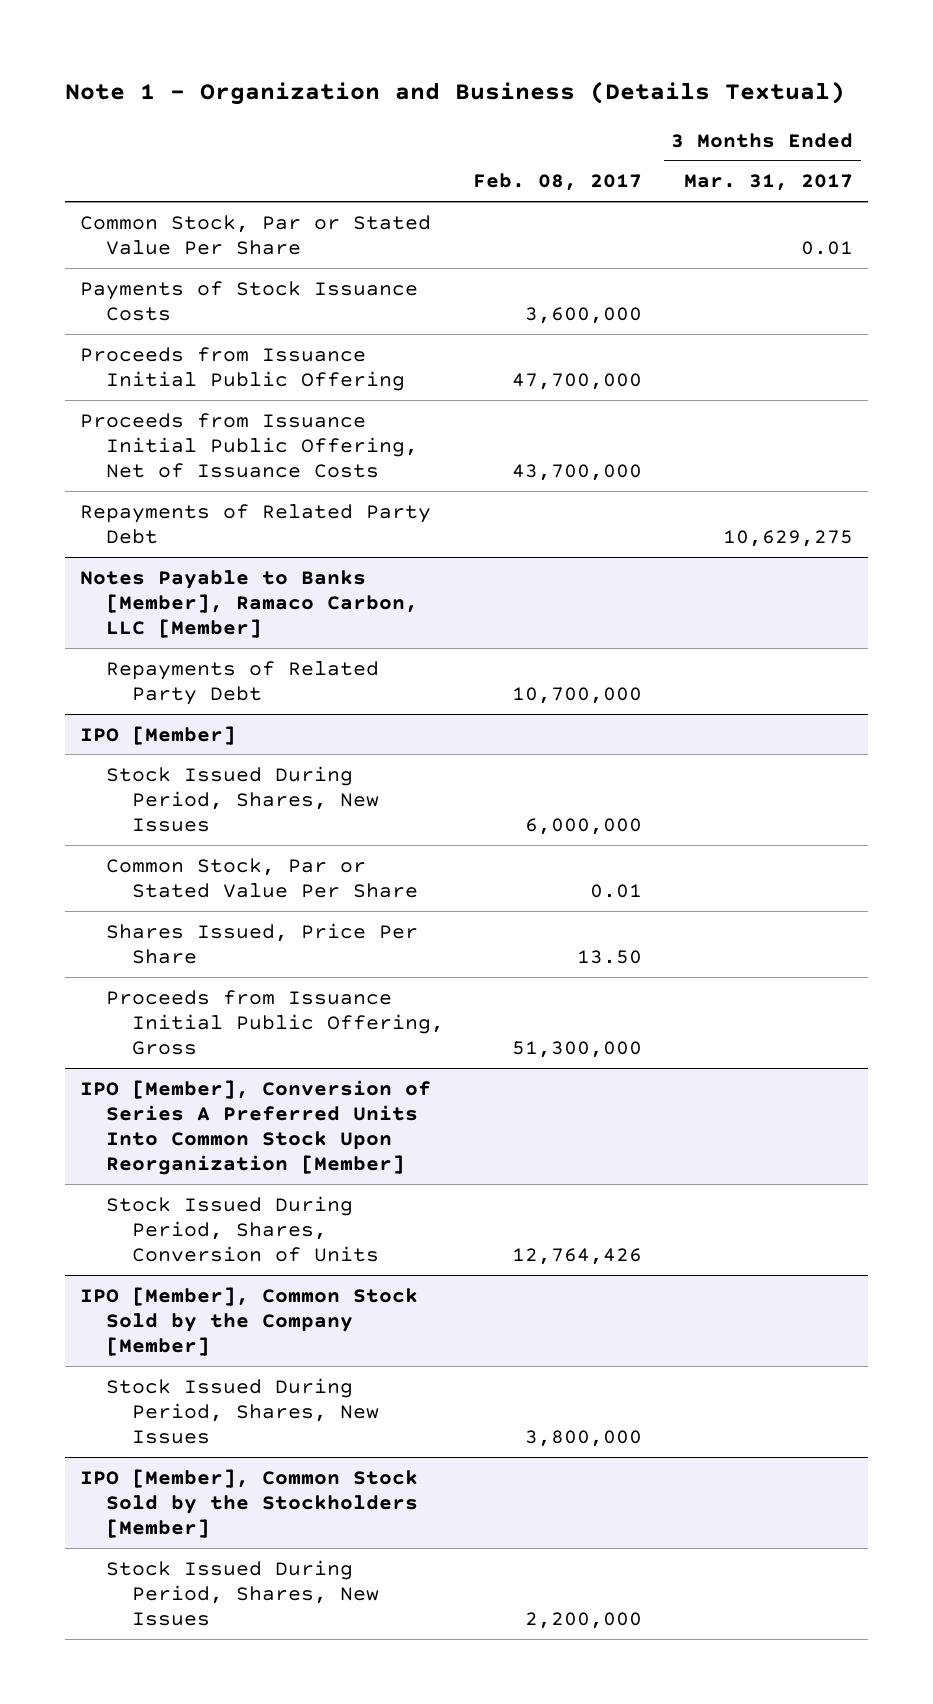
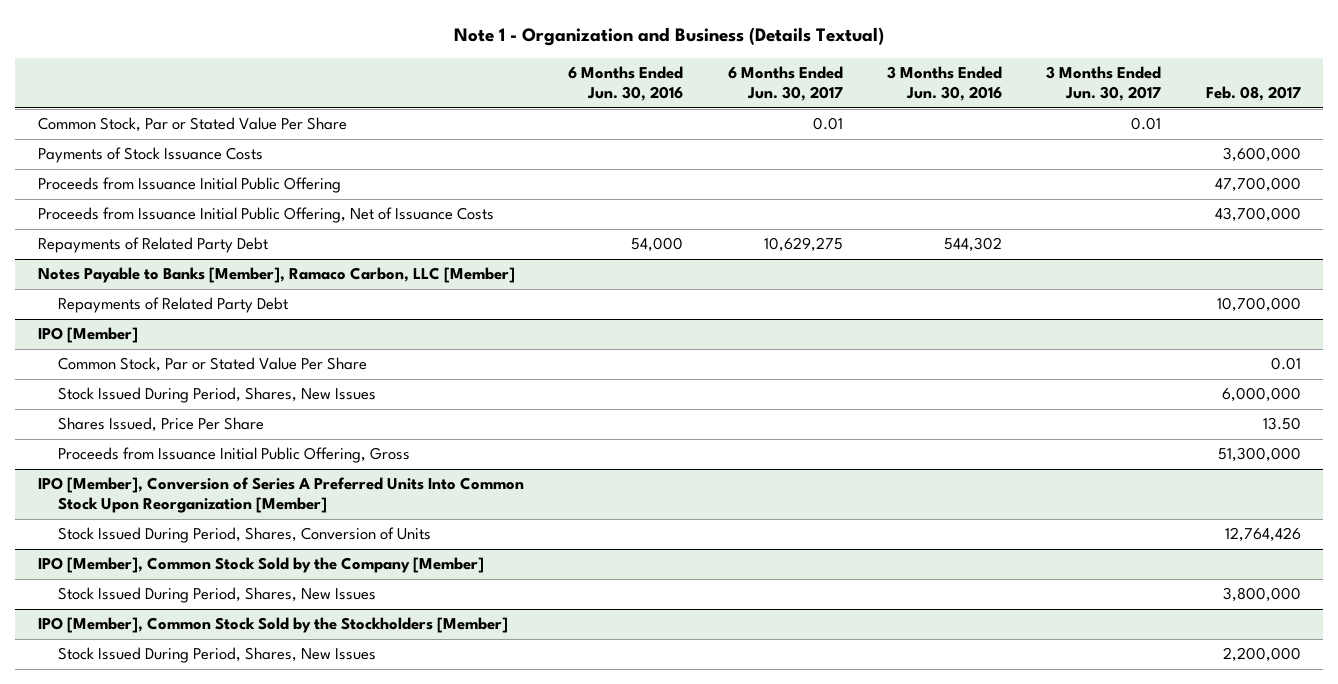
- | Feb. 08, 2017 | 3 Months Ended Mar. 31, 2017
+ | 6 Months Ended Jun. 30, 2016 | 6 Months Ended Jun. 30, 2017 | 3 Months Ended Jun. 30, 2016 | 3 Months Ended Jun. 30, 2017 | Feb. 08, 2017
@ IPO [Member]
moved down: Stock Issued During Period, Shares, New Issues | | | | | 6,000,000

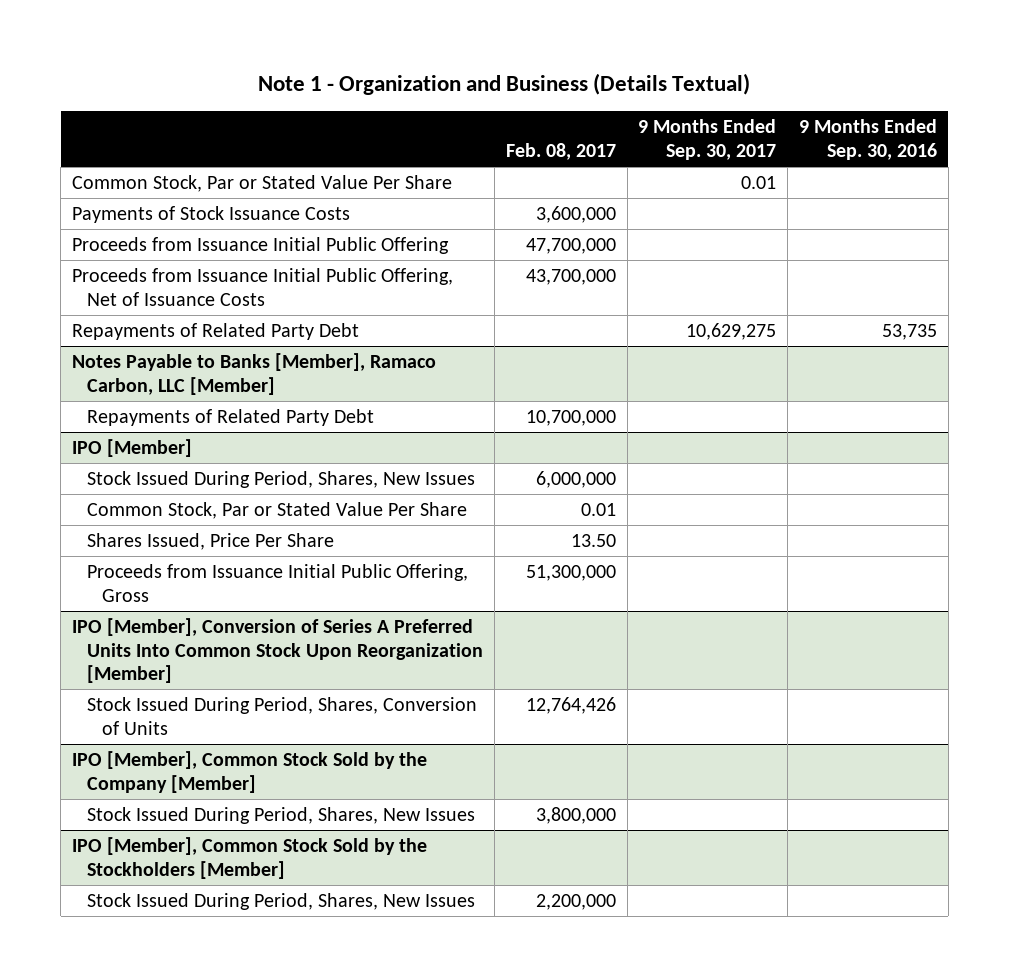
- | 6 Months Ended Jun. 30, 2016 | 6 Months Ended Jun. 30, 2017 | 3 Months Ended Jun. 30, 2016 | 3 Months Ended Jun. 30, 2017 | Feb. 08, 2017
+ | Feb. 08, 2017 | 9 Months Ended Sep. 30, 2017 | 9 Months Ended Sep. 30, 2016
@ IPO [Member]
moved down: Common Stock, Par or Stated Value Per Share | 0.01 | |

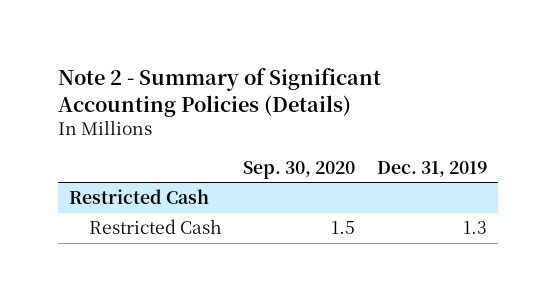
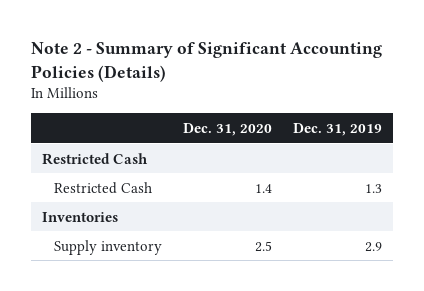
- | Sep. 30, 2020 | Dec. 31, 2019
+ | Dec. 31, 2020 | Dec. 31, 2019
+ Inventories
+ Supply inventory | 2.5 | 2.9

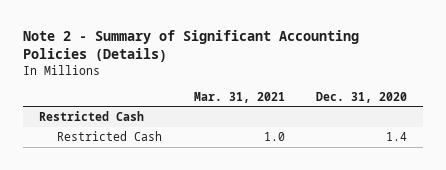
- | Dec. 31, 2020 | Dec. 31, 2019
+ | Mar. 31, 2021 | Dec. 31, 2020
- Inventories
- Supply inventory | 2.5 | 2.9

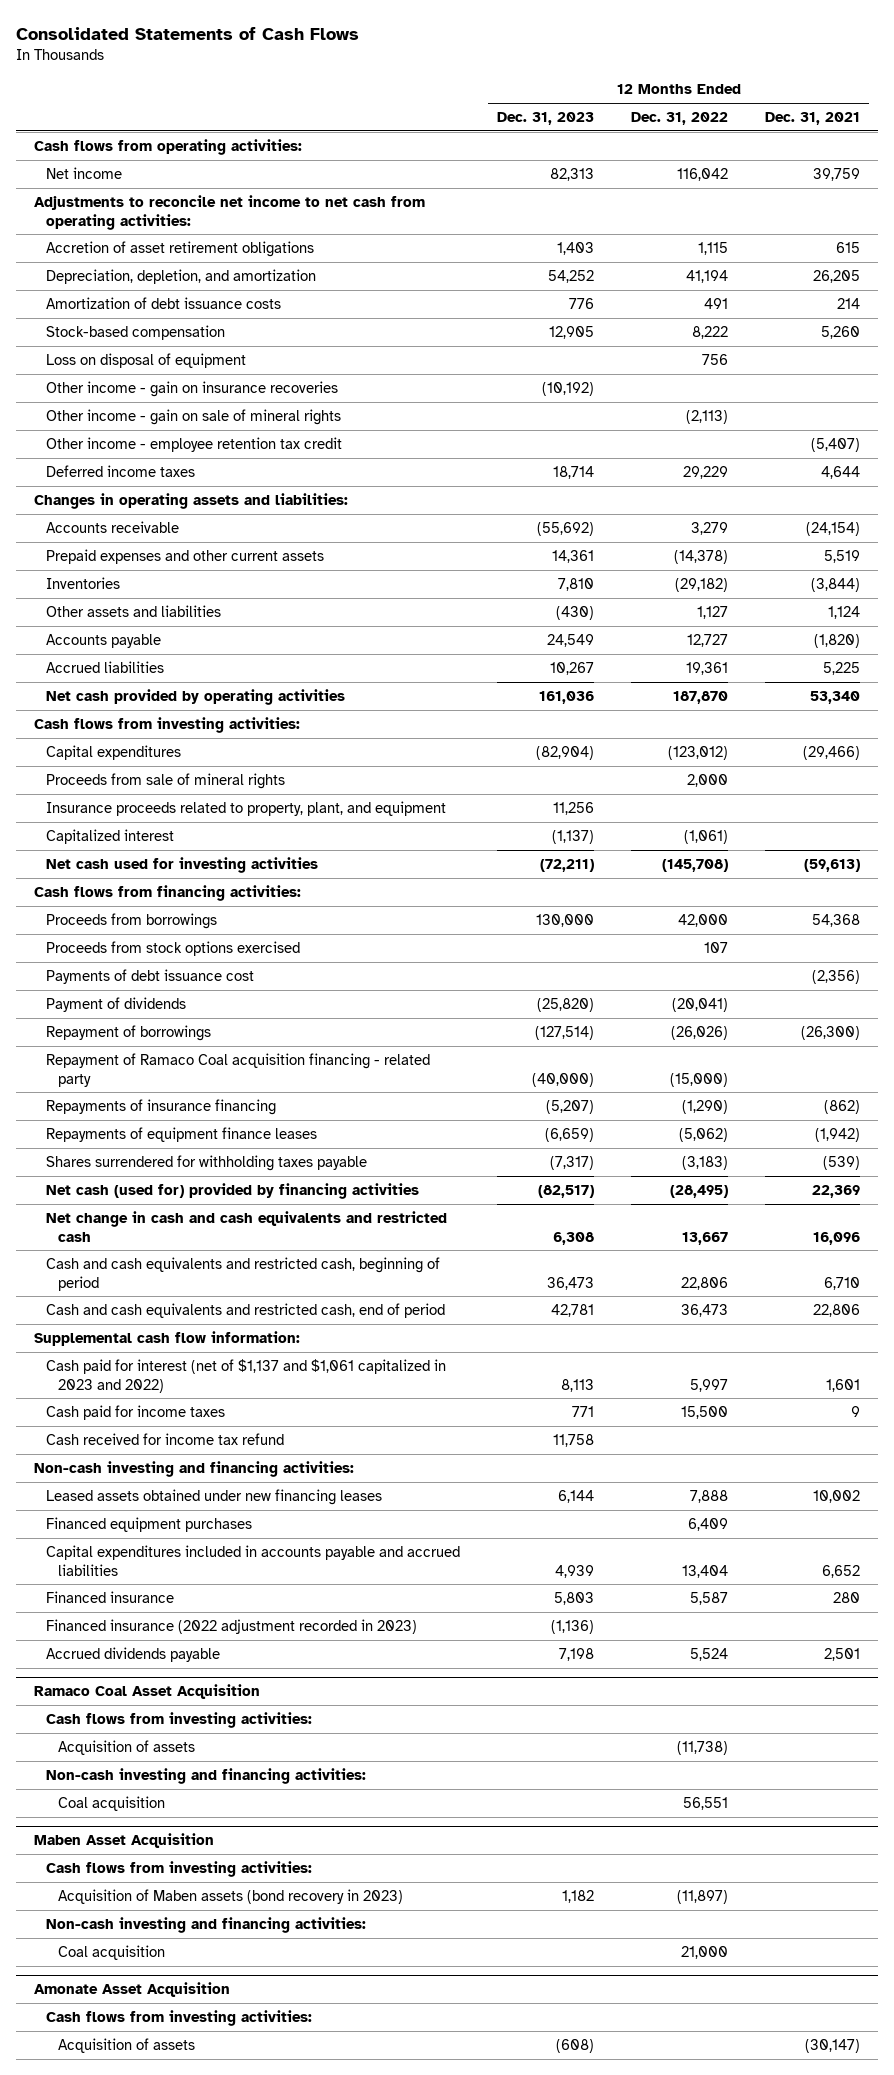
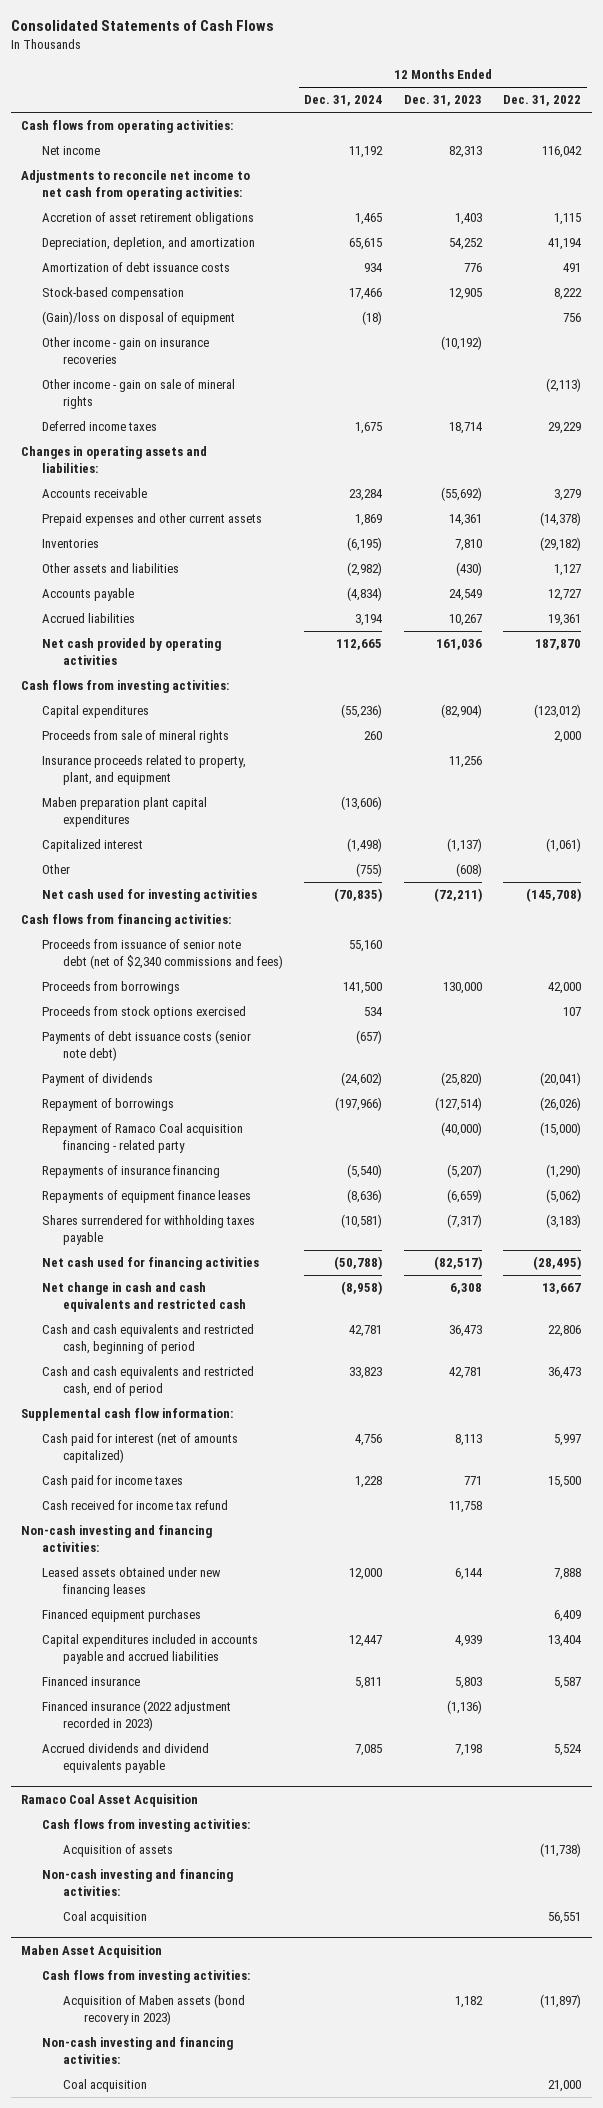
- | 12 Months Ended Dec. 31, 2023 | 12 Months Ended Dec. 31, 2022 | 12 Months Ended Dec. 31, 2021
+ | 12 Months Ended Dec. 31, 2024 | 12 Months Ended Dec. 31, 2023 | 12 Months Ended Dec. 31, 2022
- Loss on disposal of equipment | | 756 |
+ (Gain)/loss on disposal of equipment | (18) | | 756
- Other income - employee retention tax credit | | | (5,407)
+ Maben preparation plant capital expenditures | (13,606) | |
+ Other | (755) | (608) |
+ Proceeds from issuance of senior note debt (net of $2,340 commissions and fees) | 55,160 | |
- Payments of debt issuance cost | | | (2,356)
+ Payments of debt issuance costs (senior note debt) | (657) | |
- Net cash (used for) provided by financing activities | (82,517) | (28,495) | 22,369
+ Net cash used for financing activities | (50,788) | (82,517) | (28,495)
- Cash paid for interest (net of $1,137 and $1,061 capitalized in 2023 and 2022) | 8,113 | 5,997 | 1,601
+ Cash paid for interest (net of amounts capitalized) | 4,756 | 8,113 | 5,997
- Accrued dividends payable | 7,198 | 5,524 | 2,501
+ Accrued dividends and dividend equivalents payable | 7,085 | 7,198 | 5,524
- Amonate Asset Acquisition
- Cash flows from investing activities:
- Acquisition of assets | (608) | | (30,147)

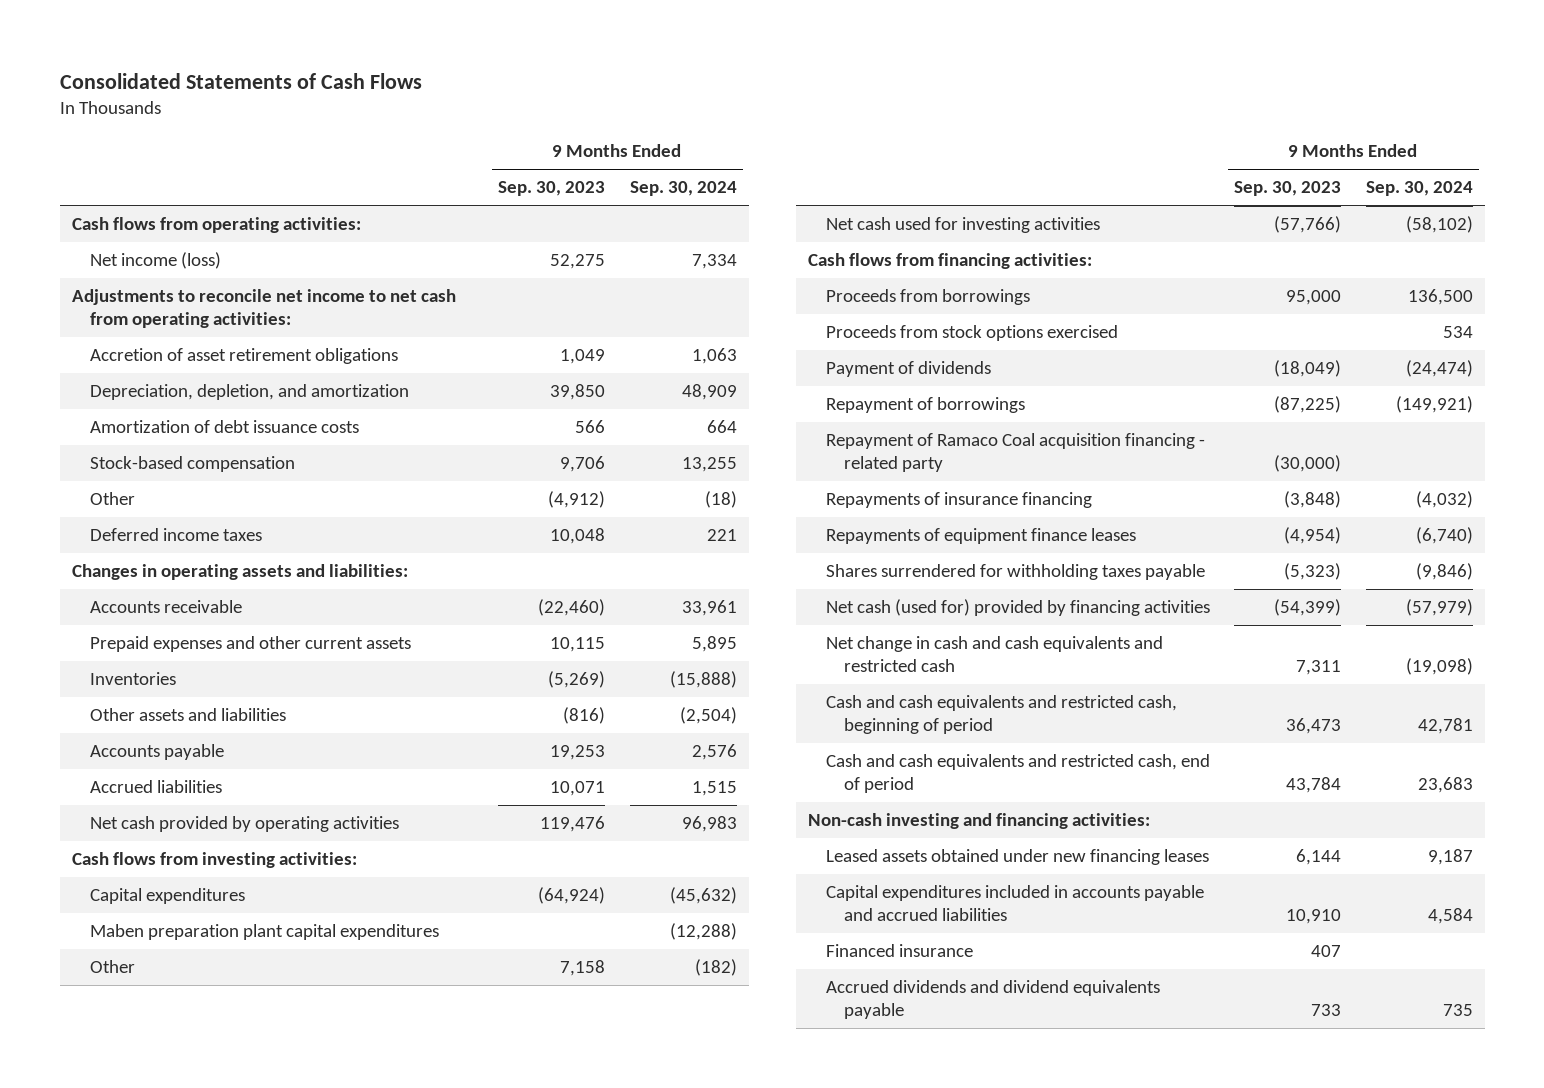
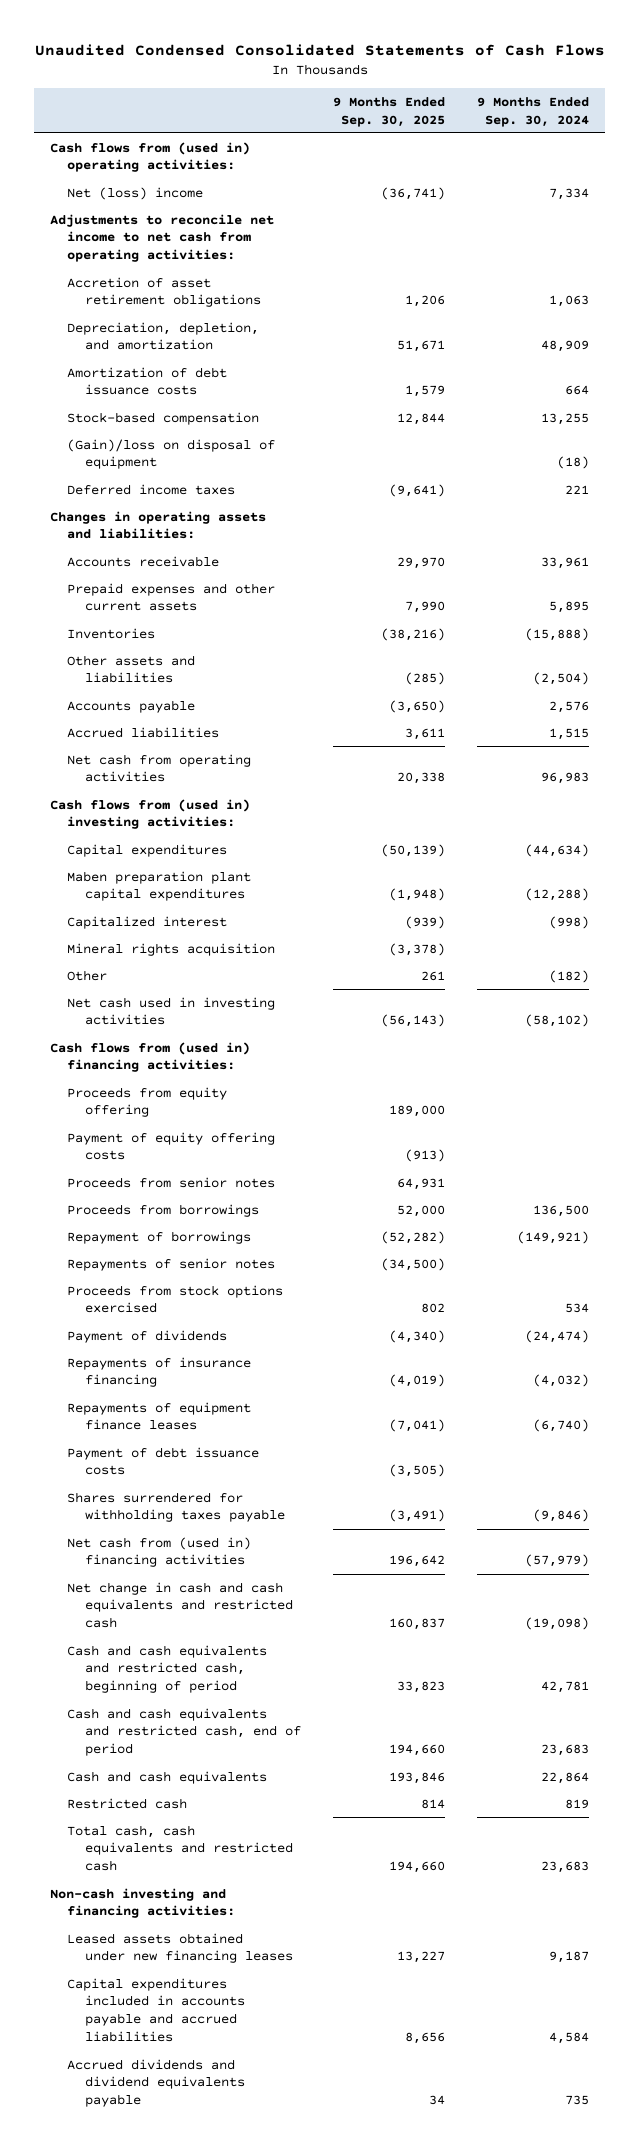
- Consolidated Statements of Cash Flows
+ Unaudited Condensed Consolidated Statements of Cash Flows
- | 9 Months Ended Sep. 30, 2023 | 9 Months Ended Sep. 30, 2024
+ | 9 Months Ended Sep. 30, 2025 | 9 Months Ended Sep. 30, 2024
- Cash flows from operating activities:
- Net income (loss) | 52,275 | 7,334
+ Cash flows from (used in) operating activities:
+ Net (loss) income | (36,741) | 7,334
- Other | (4,912) | (18)
+ (Gain)/loss on disposal of equipment | | (18)
- Net cash provided by operating activities | 119,476 | 96,983
- Cash flows from investing activities:
- Capital expenditures | (64,924) | (45,632)
+ Net cash from operating activities | 20,338 | 96,983
+ Cash flows from (used in) investing activities:
+ Capital expenditures | (50,139) | (44,634)
+ Capitalized interest | (939) | (998)
+ Mineral rights acquisition | (3,378) |
- Net cash used for investing activities | (57,766) | (58,102)
- Cash flows from financing activities:
+ Net cash used in investing activities | (56,143) | (58,102)
+ Cash flows from (used in) financing activities:
+ Proceeds from equity offering | 189,000 |
+ Payment of equity offering costs | (913) |
+ Proceeds from senior notes | 64,931 |
moved up: Repayment of borrowings | (52,282) | (149,921)
+ Repayments of senior notes | (34,500) |
- Repayment of Ramaco Coal acquisition financing - related party | (30,000) |
+ Payment of debt issuance costs | (3,505) |
- Net cash (used for) provided by financing activities | (54,399) | (57,979)
+ Net cash from (used in) financing activities | 196,642 | (57,979)
+ Cash and cash equivalents | 193,846 | 22,864
+ Restricted cash | 814 | 819
+ Total cash, cash equivalents and restricted cash | 194,660 | 23,683
- Financed insurance | 407 |

